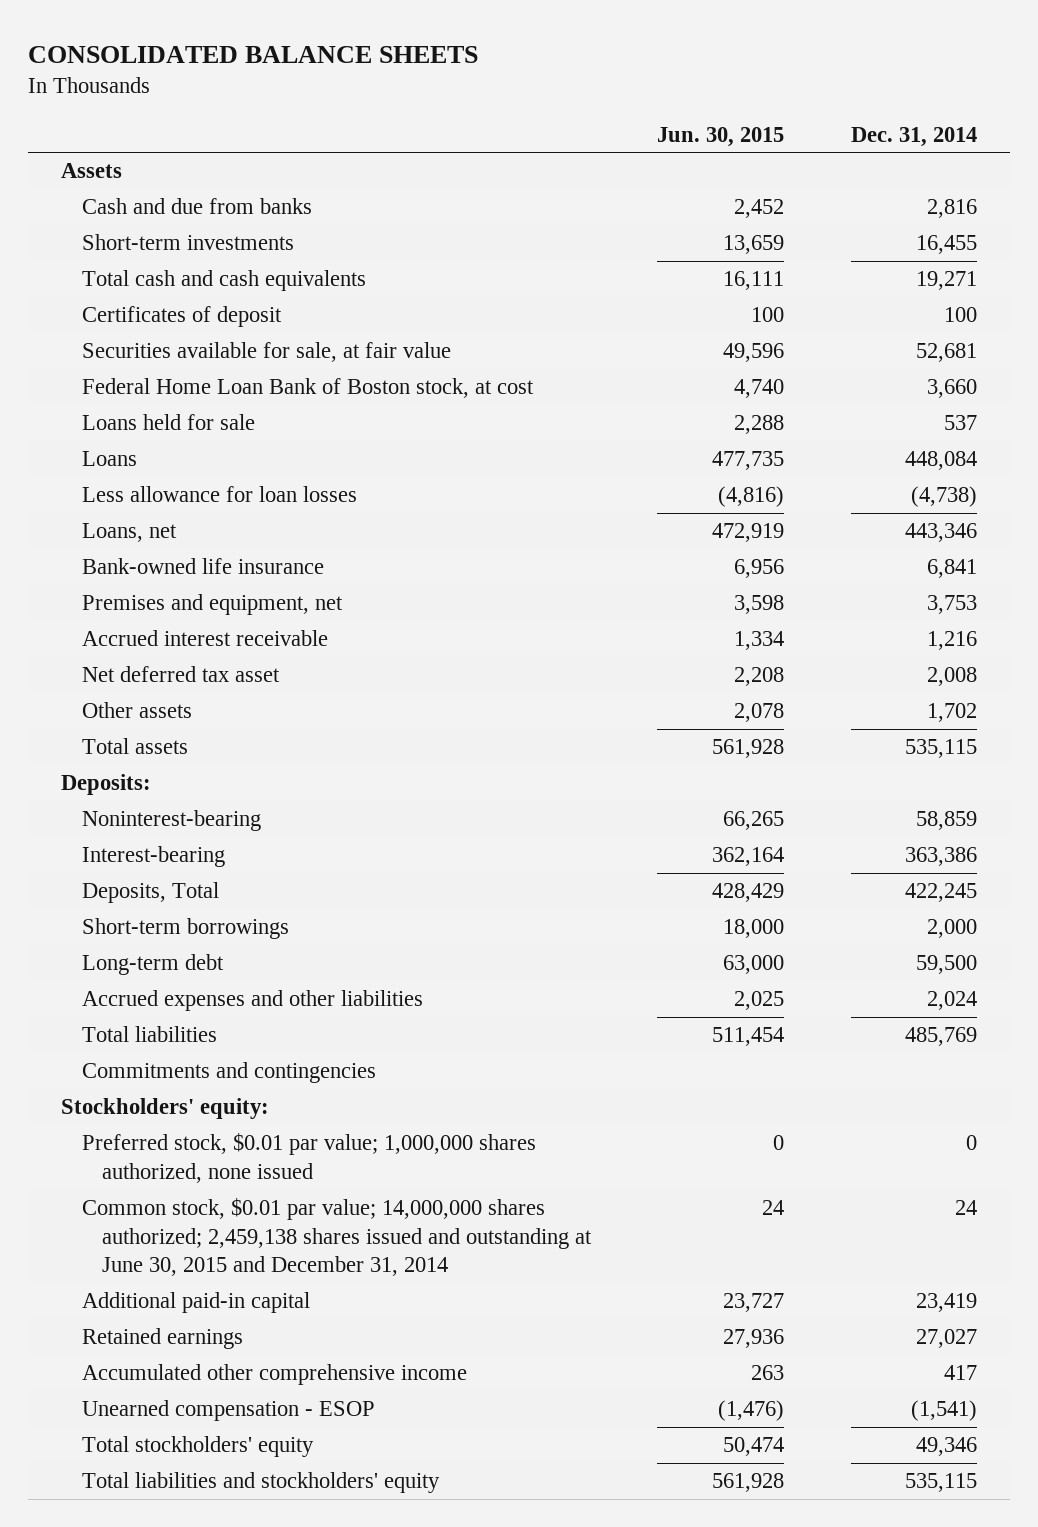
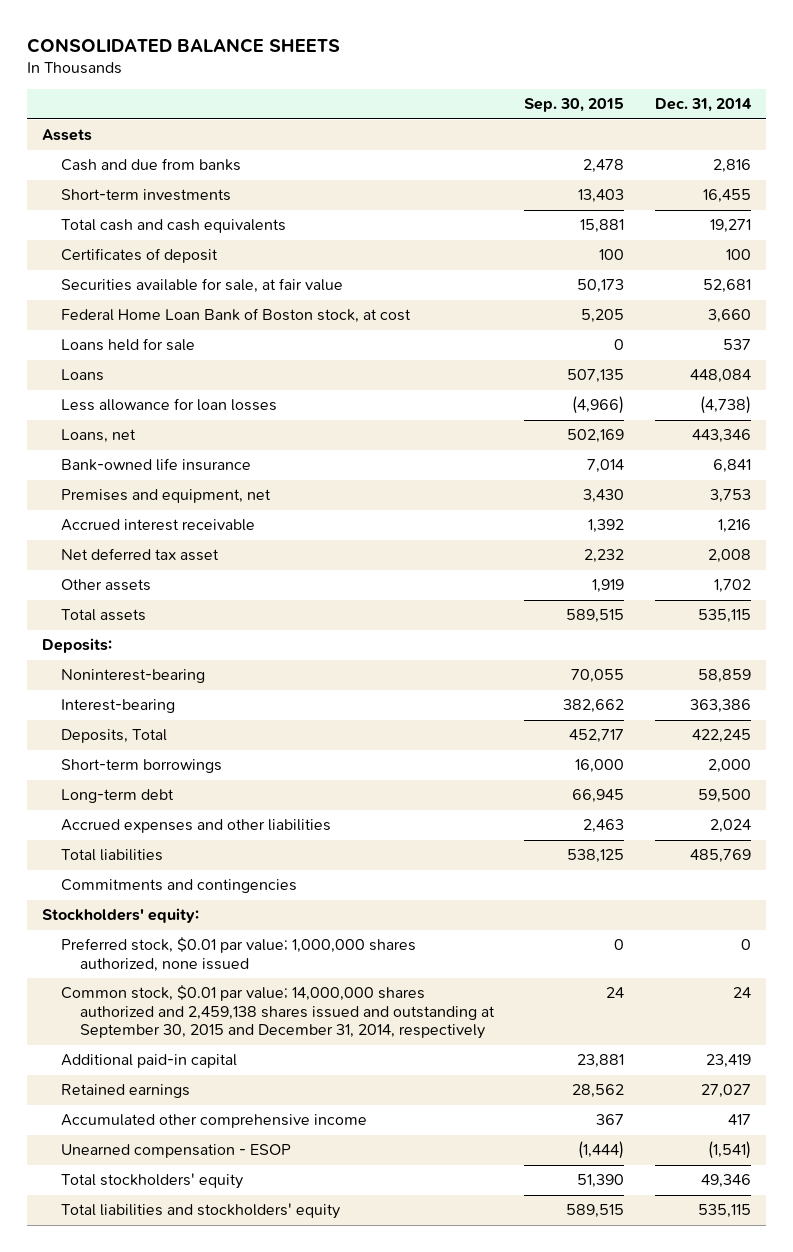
- | Jun. 30, 2015 | Dec. 31, 2014
+ | Sep. 30, 2015 | Dec. 31, 2014
- Common stock, $0.01 par value; 14,000,000 shares authorized; 2,459,138 shares issued and outstanding at June 30, 2015 and December 31, 2014 | 24 | 24
+ Common stock, $0.01 par value; 14,000,000 shares authorized and 2,459,138 shares issued and outstanding at September 30, 2015 and December 31, 2014, respectively | 24 | 24

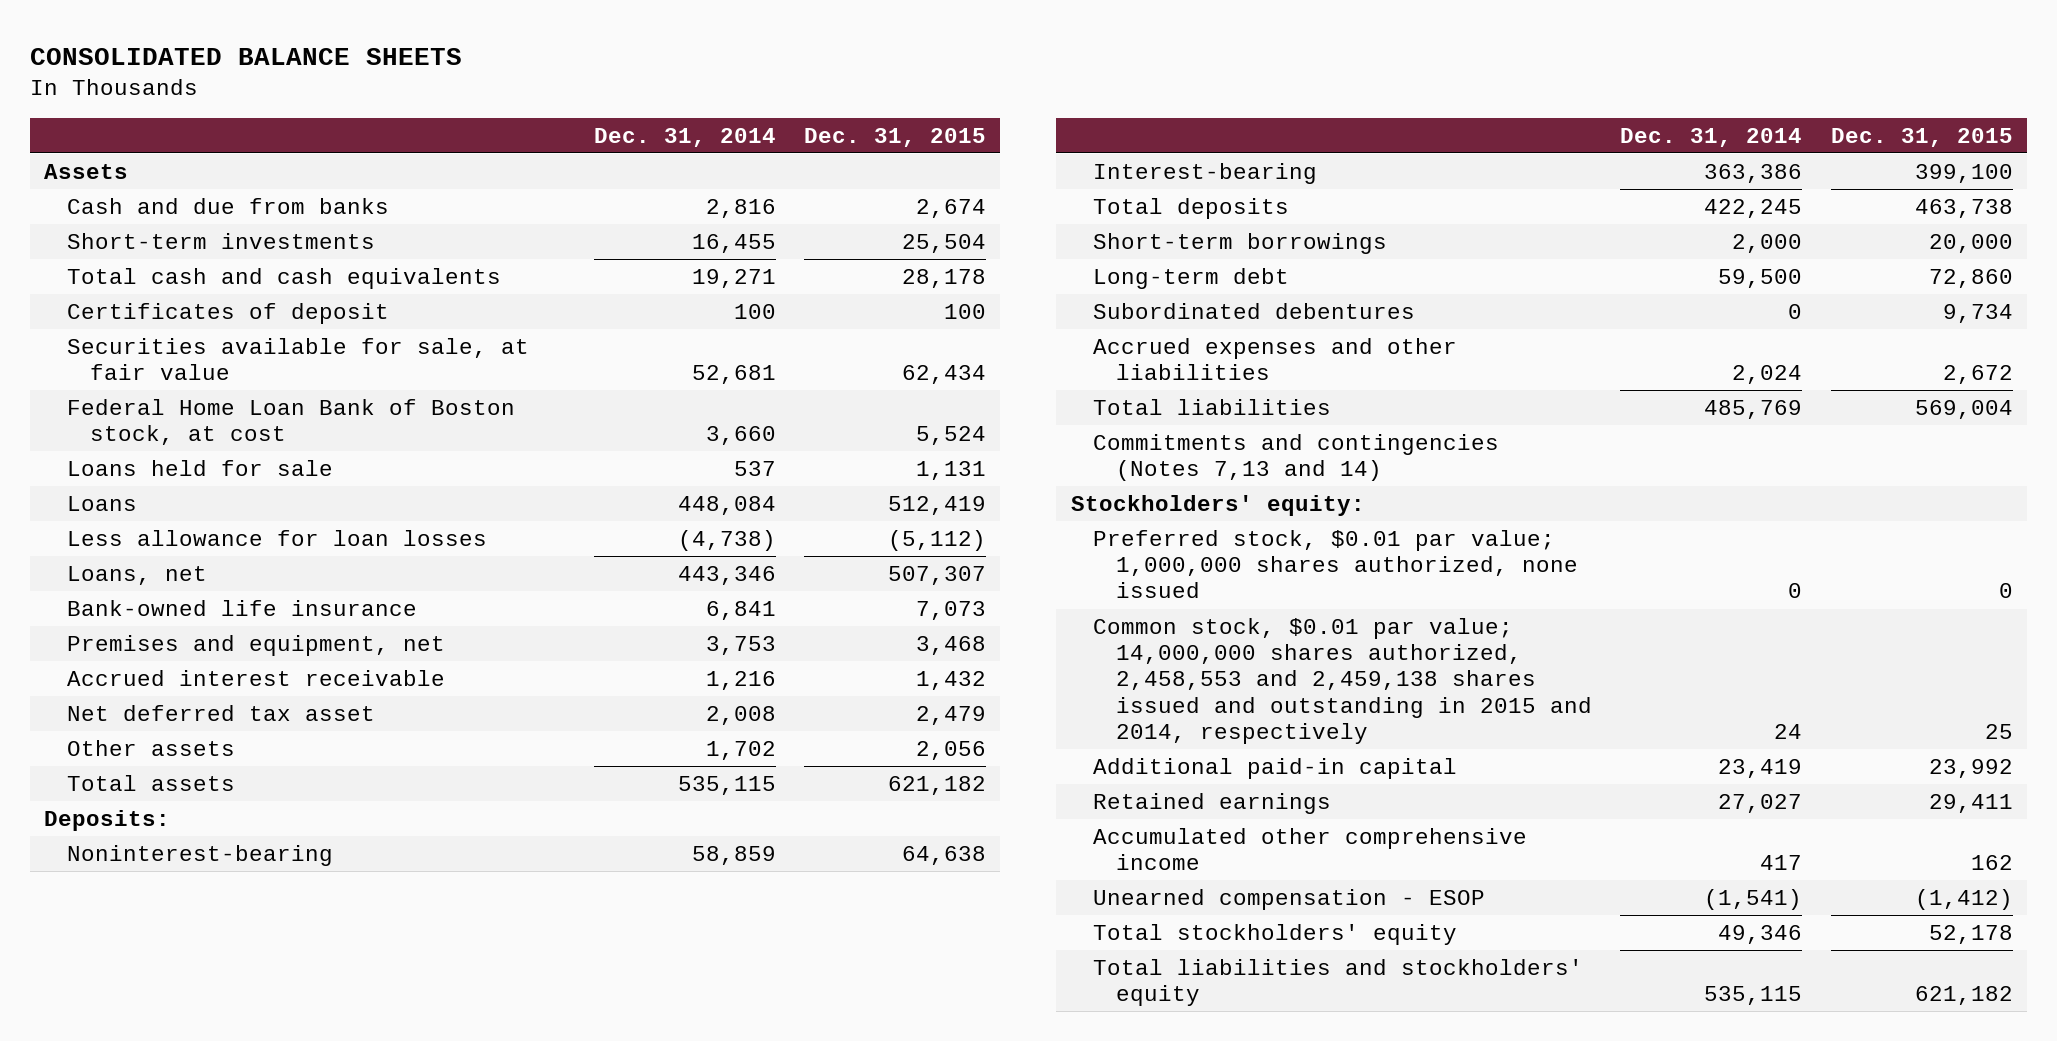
- | Sep. 30, 2015 | Dec. 31, 2014
+ | Dec. 31, 2014 | Dec. 31, 2015
- Deposits, Total | 452,717 | 422,245
+ Total deposits | 422,245 | 463,738
+ Subordinated debentures | 0 | 9,734
- Commitments and contingencies
+ Commitments and contingencies (Notes 7,13 and 14)
- Common stock, $0.01 par value; 14,000,000 shares authorized and 2,459,138 shares issued and outstanding at September 30, 2015 and December 31, 2014, respectively | 24 | 24
+ Common stock, $0.01 par value; 14,000,000 shares authorized, 2,458,553 and 2,459,138 shares issued and outstanding in 2015 and 2014, respectively | 24 | 25

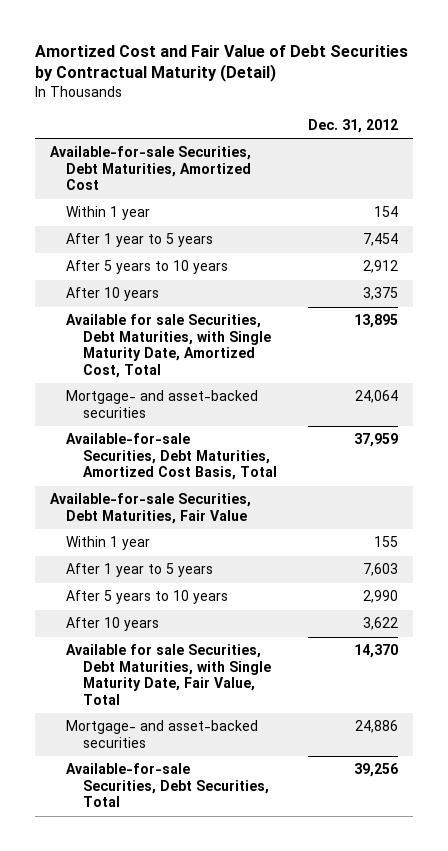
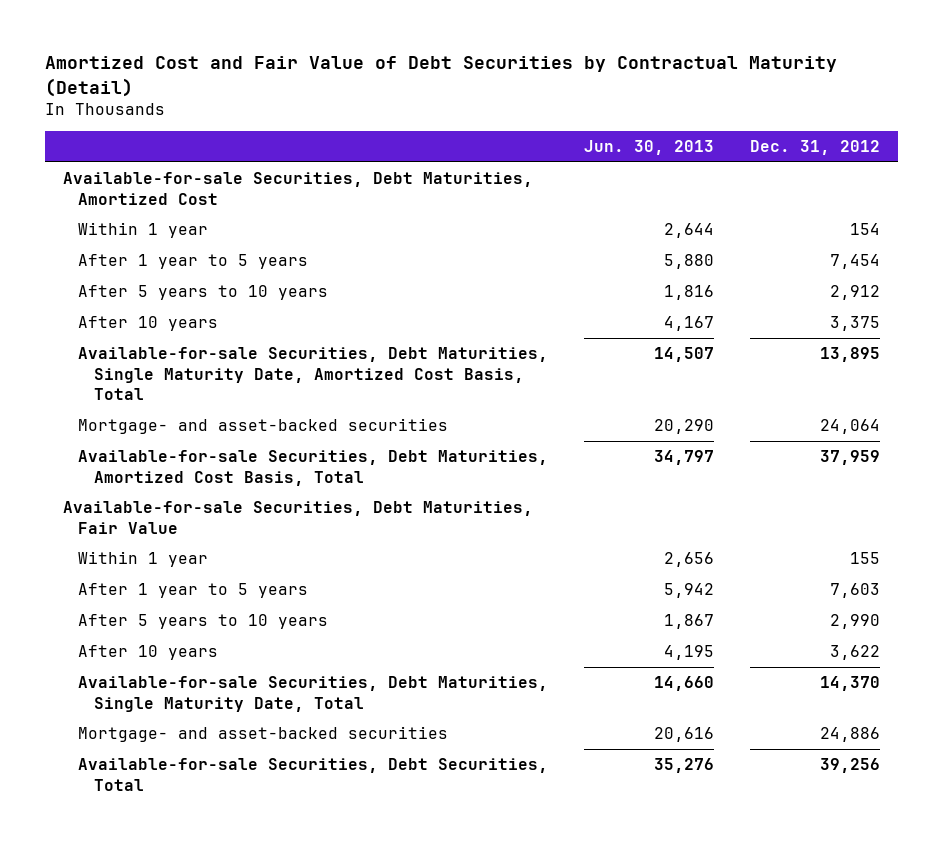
- | Dec. 31, 2012
+ | Jun. 30, 2013 | Dec. 31, 2012
- Available for sale Securities, Debt Maturities, with Single Maturity Date, Amortized Cost, Total | 13,895
+ Available-for-sale Securities, Debt Maturities, Single Maturity Date, Amortized Cost Basis, Total | 14,507 | 13,895
- Available for sale Securities, Debt Maturities, with Single Maturity Date, Fair Value, Total | 14,370
+ Available-for-sale Securities, Debt Maturities, Single Maturity Date, Total | 14,660 | 14,370

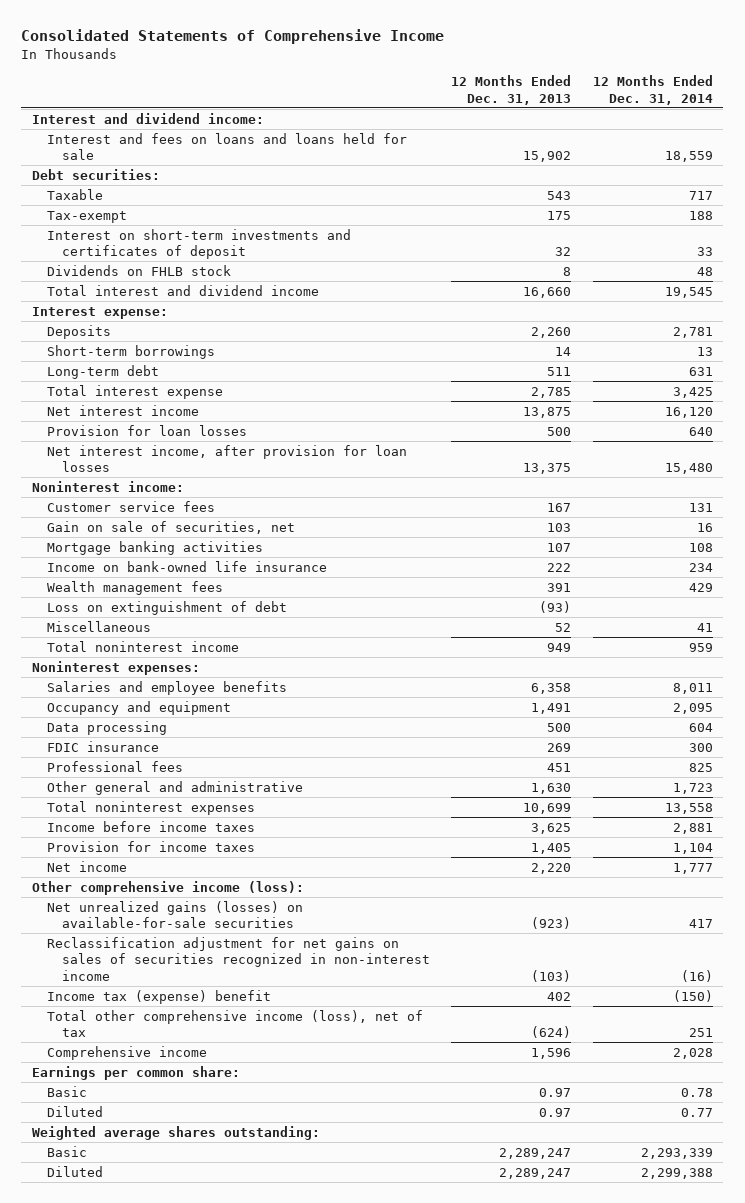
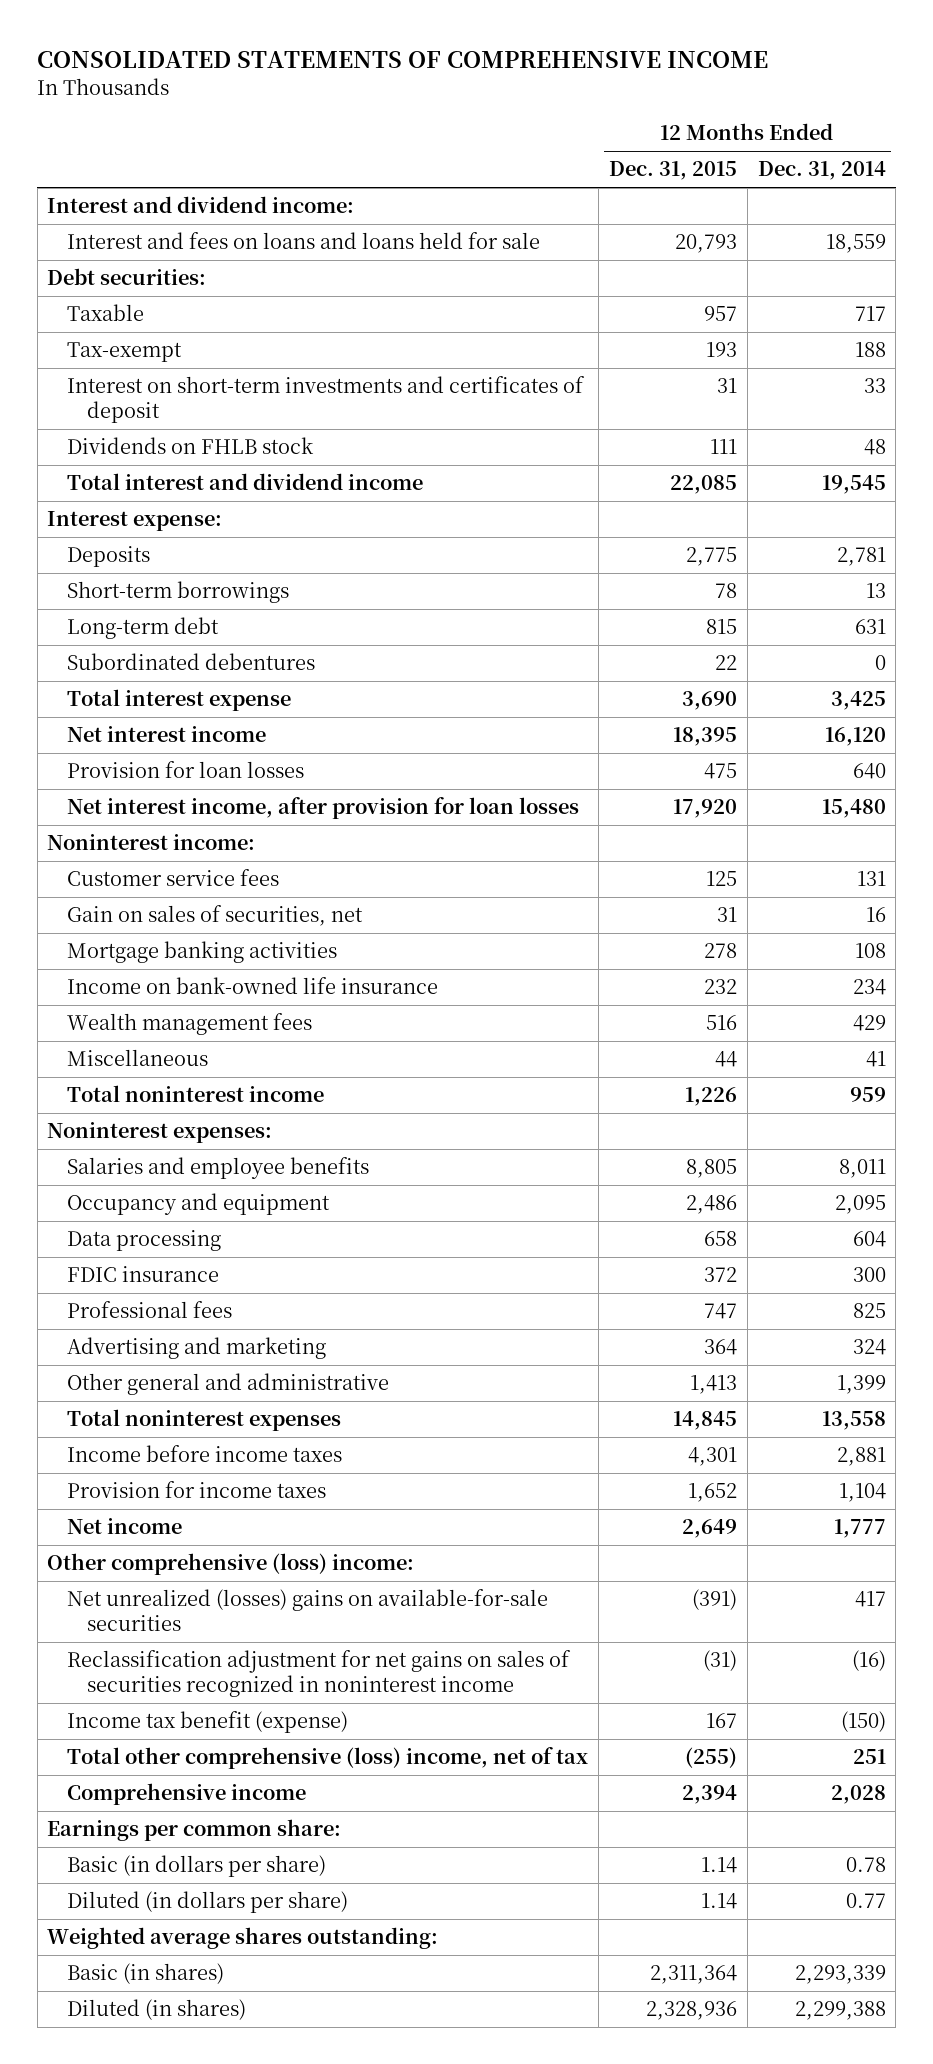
- Consolidated Statements of Comprehensive Income
+ CONSOLIDATED STATEMENTS OF COMPREHENSIVE INCOME
- | 12 Months Ended Dec. 31, 2013 | 12 Months Ended Dec. 31, 2014
+ | 12 Months Ended Dec. 31, 2015 | 12 Months Ended Dec. 31, 2014
+ Subordinated debentures | 22 | 0
- Gain on sale of securities, net | 103 | 16
+ Gain on sales of securities, net | 31 | 16
- Loss on extinguishment of debt | (93) |
- Other general and administrative | 1,630 | 1,723
+ Advertising and marketing | 364 | 324
+ Other general and administrative | 1,413 | 1,399
- Other comprehensive income (loss):
- Net unrealized gains (losses) on available-for-sale securities | (923) | 417
- Reclassification adjustment for net gains on sales of securities recognized in non-interest income | (103) | (16)
- Income tax (expense) benefit | 402 | (150)
- Total other comprehensive income (loss), net of tax | (624) | 251
+ Other comprehensive (loss) income:
+ Net unrealized (losses) gains on available-for-sale securities | (391) | 417
+ Reclassification adjustment for net gains on sales of securities recognized in noninterest income | (31) | (16)
+ Income tax benefit (expense) | 167 | (150)
+ Total other comprehensive (loss) income, net of tax | (255) | 251
- Basic | 0.97 | 0.78
- Diluted | 0.97 | 0.77
+ Basic (in dollars per share) | 1.14 | 0.78
+ Diluted (in dollars per share) | 1.14 | 0.77
- Basic | 2,289,247 | 2,293,339
- Diluted | 2,289,247 | 2,299,388
+ Basic (in shares) | 2,311,364 | 2,293,339
+ Diluted (in shares) | 2,328,936 | 2,299,388

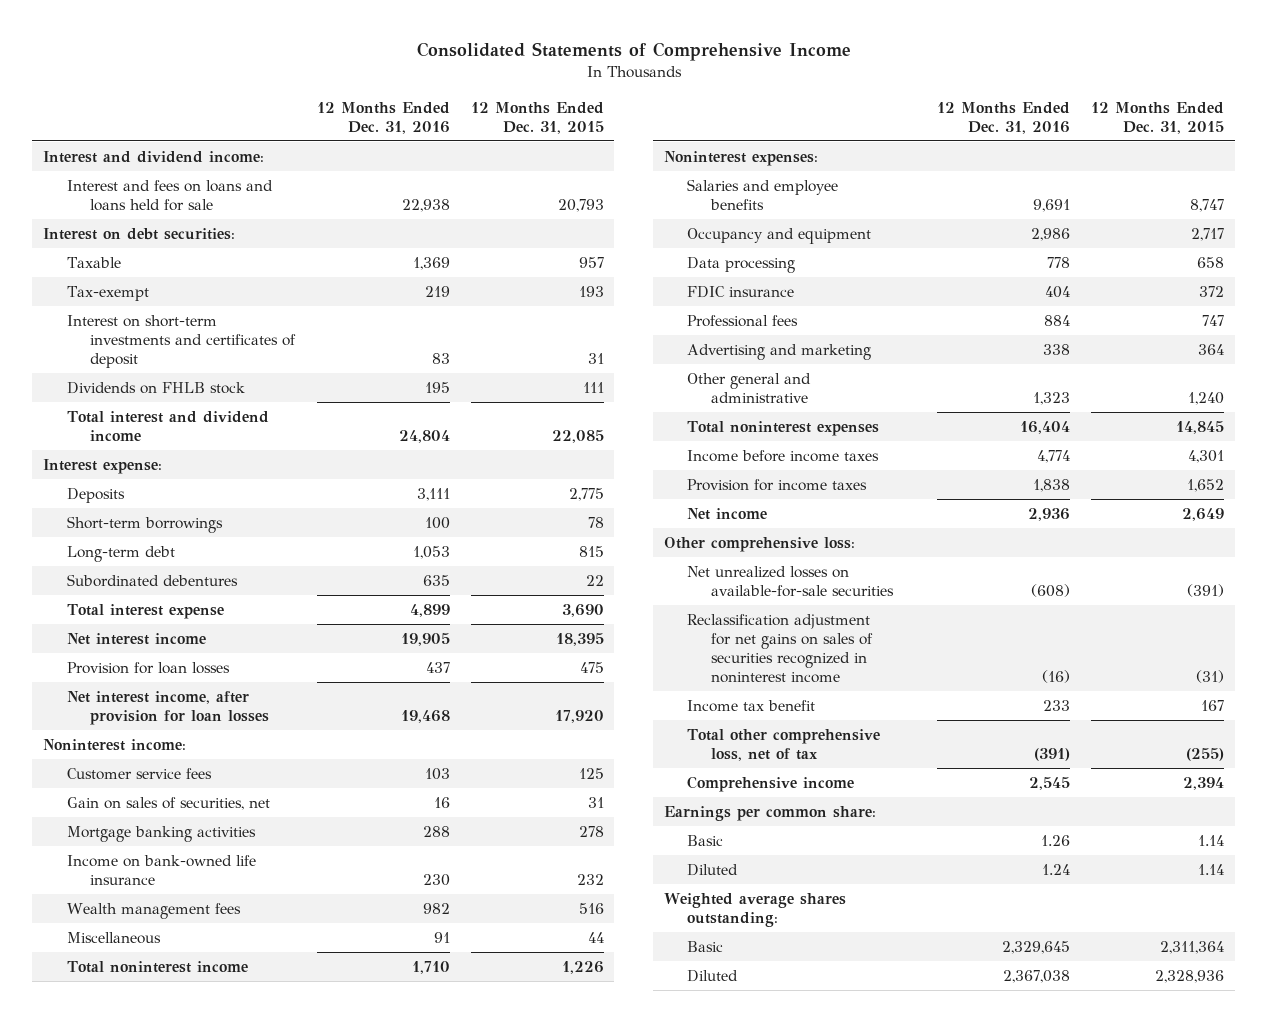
- CONSOLIDATED STATEMENTS OF COMPREHENSIVE INCOME
+ Consolidated Statements of Comprehensive Income
- | 12 Months Ended Dec. 31, 2015 | 12 Months Ended Dec. 31, 2014
+ | 12 Months Ended Dec. 31, 2016 | 12 Months Ended Dec. 31, 2015
- Debt securities:
+ Interest on debt securities:
- Salaries and employee benefits | 8,805 | 8,011
- Occupancy and equipment | 2,486 | 2,095
+ Salaries and employee benefits | 9,691 | 8,747
+ Occupancy and equipment | 2,986 | 2,717
- Other general and administrative | 1,413 | 1,399
+ Other general and administrative | 1,323 | 1,240
- Other comprehensive (loss) income:
- Net unrealized (losses) gains on available-for-sale securities | (391) | 417
+ Other comprehensive loss:
+ Net unrealized losses on available-for-sale securities | (608) | (391)
- Income tax benefit (expense) | 167 | (150)
- Total other comprehensive (loss) income, net of tax | (255) | 251
+ Income tax benefit | 233 | 167
+ Total other comprehensive loss, net of tax | (391) | (255)
- Basic (in dollars per share) | 1.14 | 0.78
- Diluted (in dollars per share) | 1.14 | 0.77
+ Basic | 1.26 | 1.14
+ Diluted | 1.24 | 1.14
- Basic (in shares) | 2,311,364 | 2,293,339
- Diluted (in shares) | 2,328,936 | 2,299,388
+ Basic | 2,329,645 | 2,311,364
+ Diluted | 2,367,038 | 2,328,936

